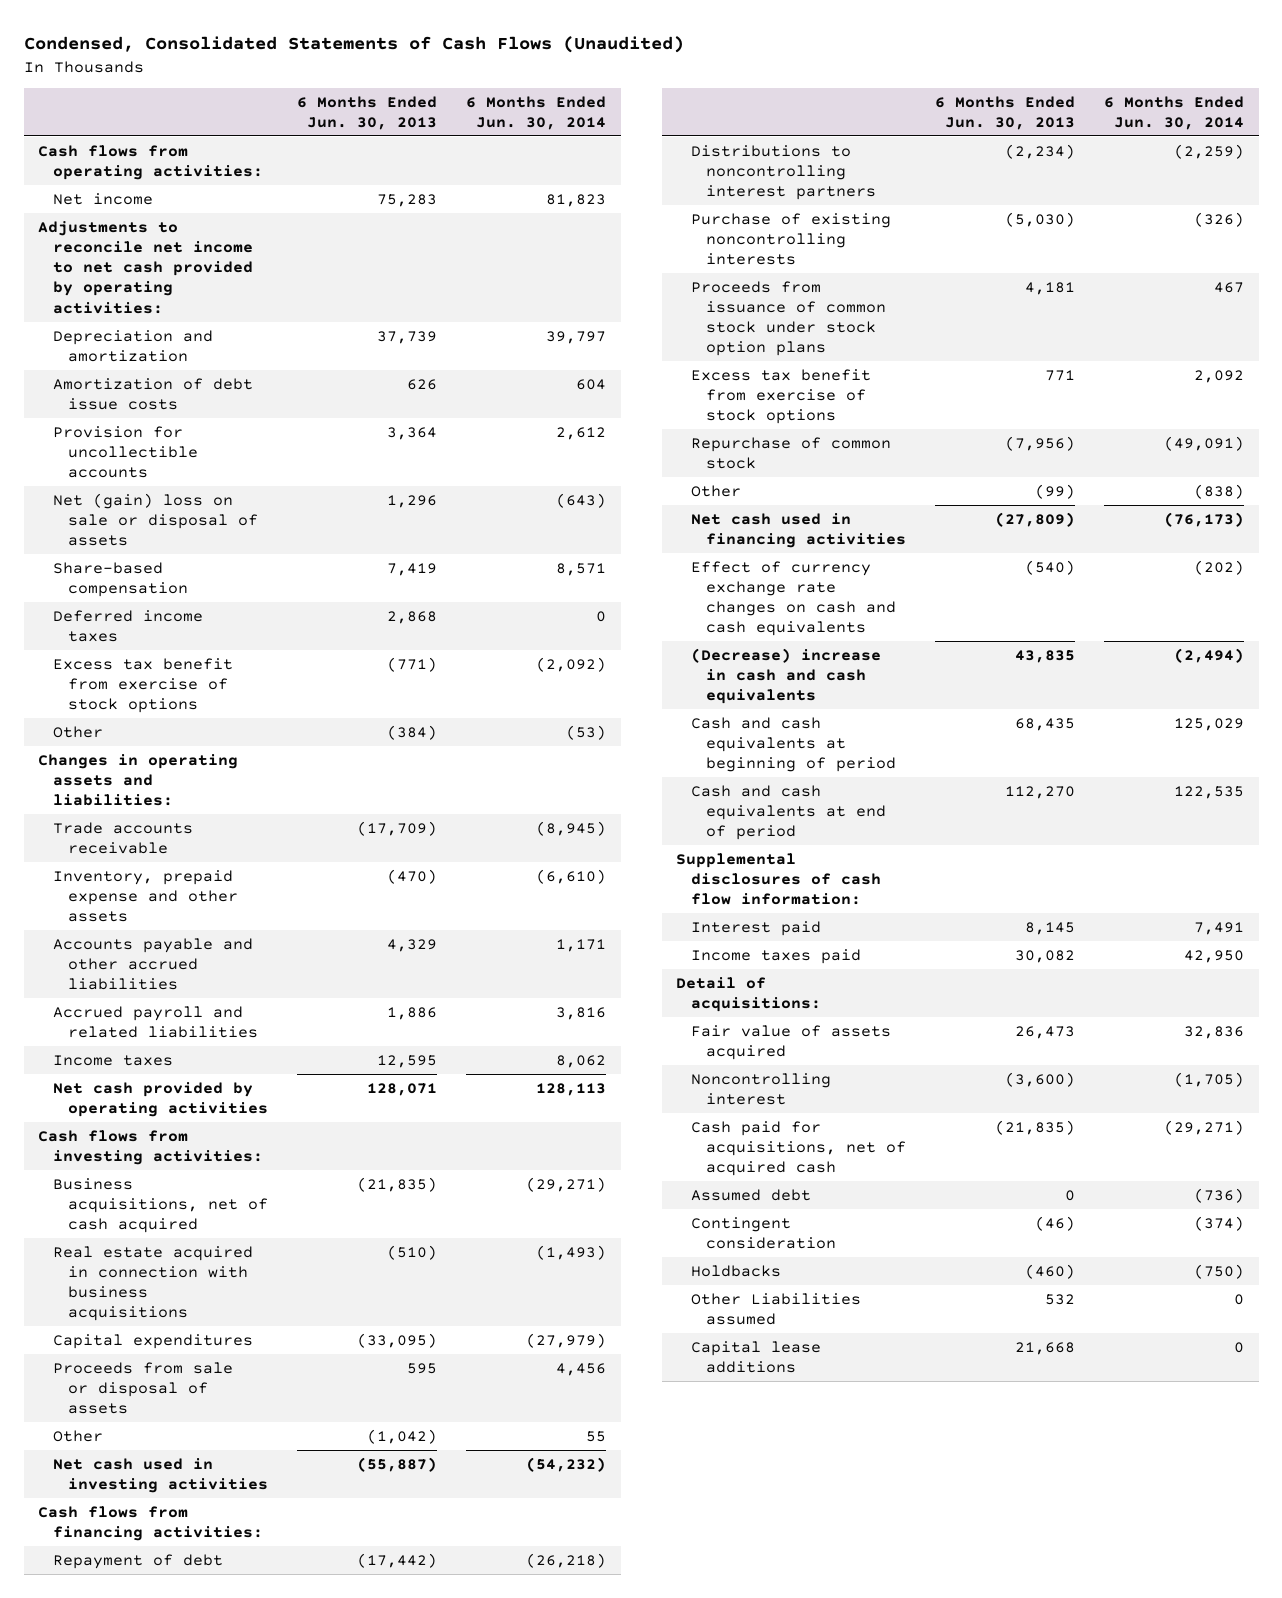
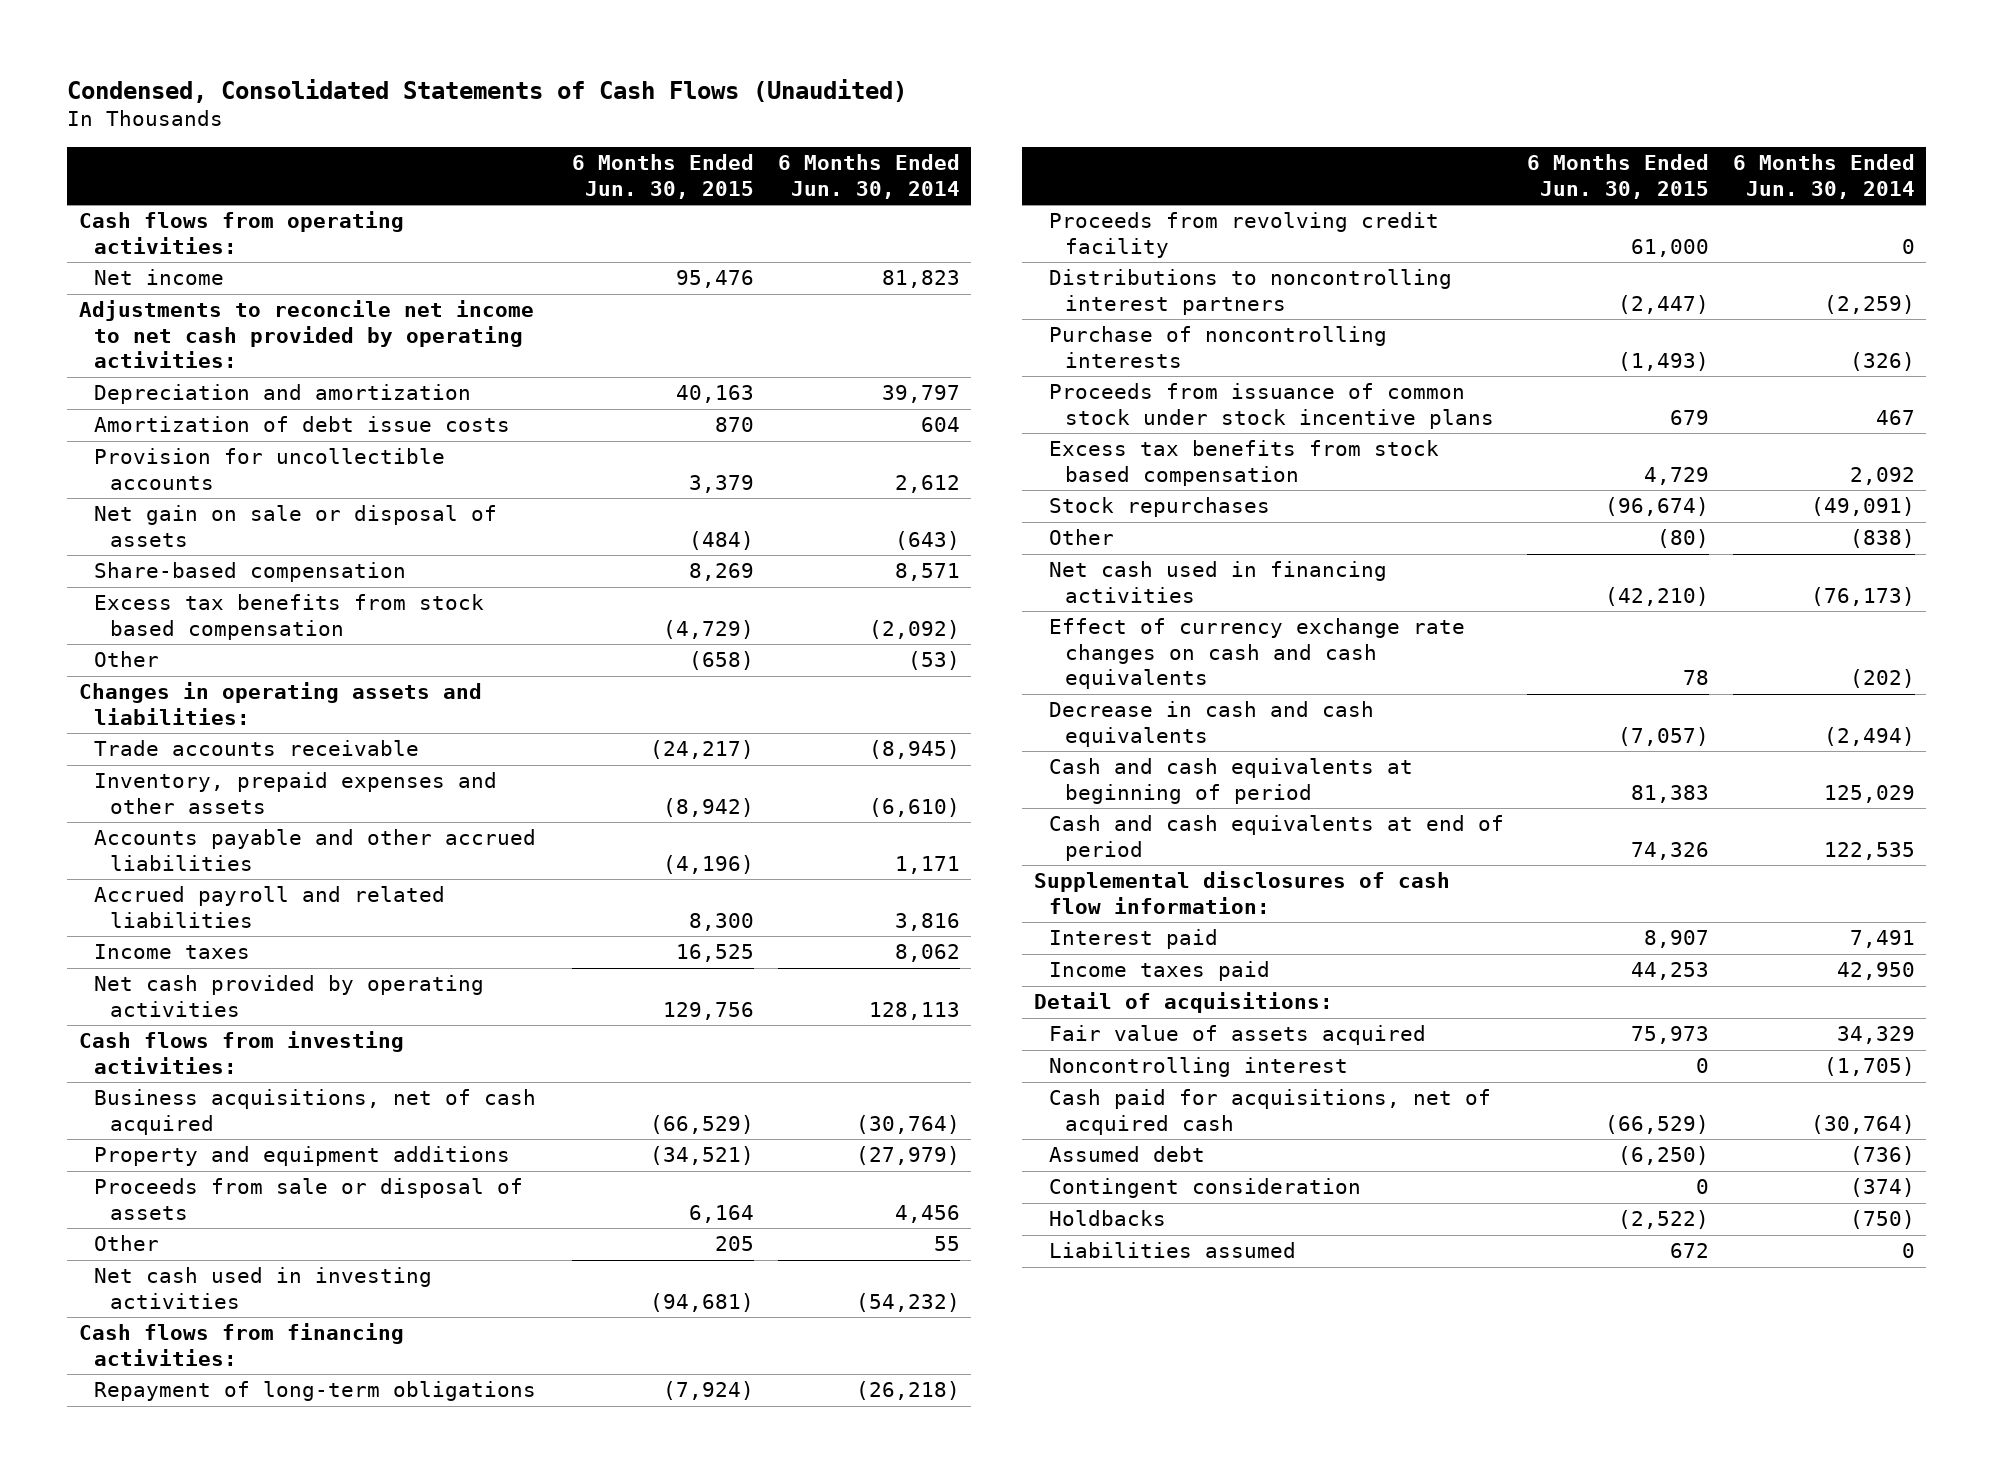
- | 6 Months Ended Jun. 30, 2013 | 6 Months Ended Jun. 30, 2014
+ | 6 Months Ended Jun. 30, 2015 | 6 Months Ended Jun. 30, 2014
- Net (gain) loss on sale or disposal of assets | 1,296 | (643)
+ Net gain on sale or disposal of assets | (484) | (643)
- Deferred income taxes | 2,868 | 0
- Excess tax benefit from exercise of stock options | (771) | (2,092)
+ Excess tax benefits from stock based compensation | (4,729) | (2,092)
- Inventory, prepaid expense and other assets | (470) | (6,610)
+ Inventory, prepaid expenses and other assets | (8,942) | (6,610)
- Business acquisitions, net of cash acquired | (21,835) | (29,271)
- Real estate acquired in connection with business acquisitions | (510) | (1,493)
- Capital expenditures | (33,095) | (27,979)
+ Business acquisitions, net of cash acquired | (66,529) | (30,764)
+ Property and equipment additions | (34,521) | (27,979)
- Repayment of debt | (17,442) | (26,218)
+ Repayment of long-term obligations | (7,924) | (26,218)
+ Proceeds from revolving credit facility | 61,000 | 0
- Purchase of existing noncontrolling interests | (5,030) | (326)
- Proceeds from issuance of common stock under stock option plans | 4,181 | 467
- Excess tax benefit from exercise of stock options | 771 | 2,092
- Repurchase of common stock | (7,956) | (49,091)
+ Purchase of noncontrolling interests | (1,493) | (326)
+ Proceeds from issuance of common stock under stock incentive plans | 679 | 467
+ Excess tax benefits from stock based compensation | 4,729 | 2,092
+ Stock repurchases | (96,674) | (49,091)
- (Decrease) increase in cash and cash equivalents | 43,835 | (2,494)
+ Decrease in cash and cash equivalents | (7,057) | (2,494)
- Fair value of assets acquired | 26,473 | 32,836
+ Fair value of assets acquired | 75,973 | 34,329
- Cash paid for acquisitions, net of acquired cash | (21,835) | (29,271)
+ Cash paid for acquisitions, net of acquired cash | (66,529) | (30,764)
- Other Liabilities assumed | 532 | 0
- Capital lease additions | 21,668 | 0
+ Liabilities assumed | 672 | 0

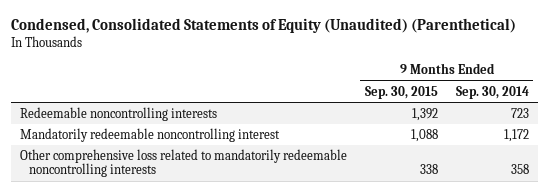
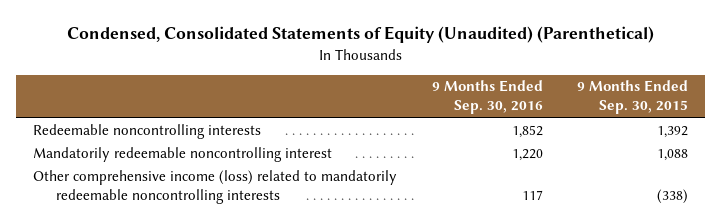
- | 9 Months Ended Sep. 30, 2015 | 9 Months Ended Sep. 30, 2014
+ | 9 Months Ended Sep. 30, 2016 | 9 Months Ended Sep. 30, 2015
- Other comprehensive loss related to mandatorily redeemable noncontrolling interests | 338 | 358
+ Other comprehensive income (loss) related to mandatorily redeemable noncontrolling interests | 117 | (338)

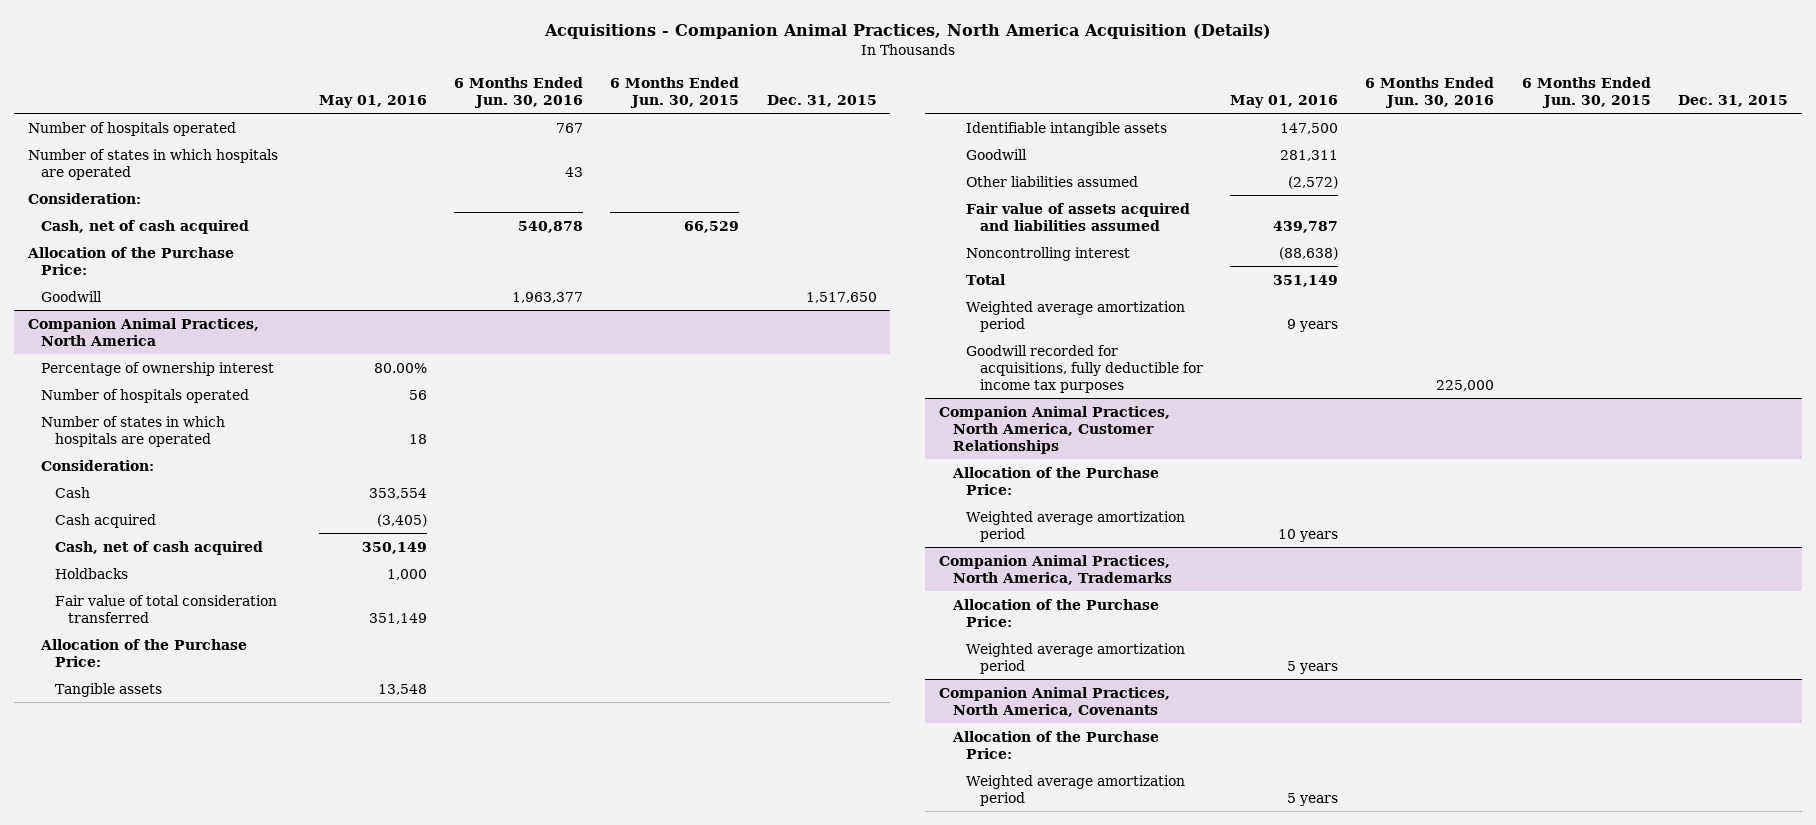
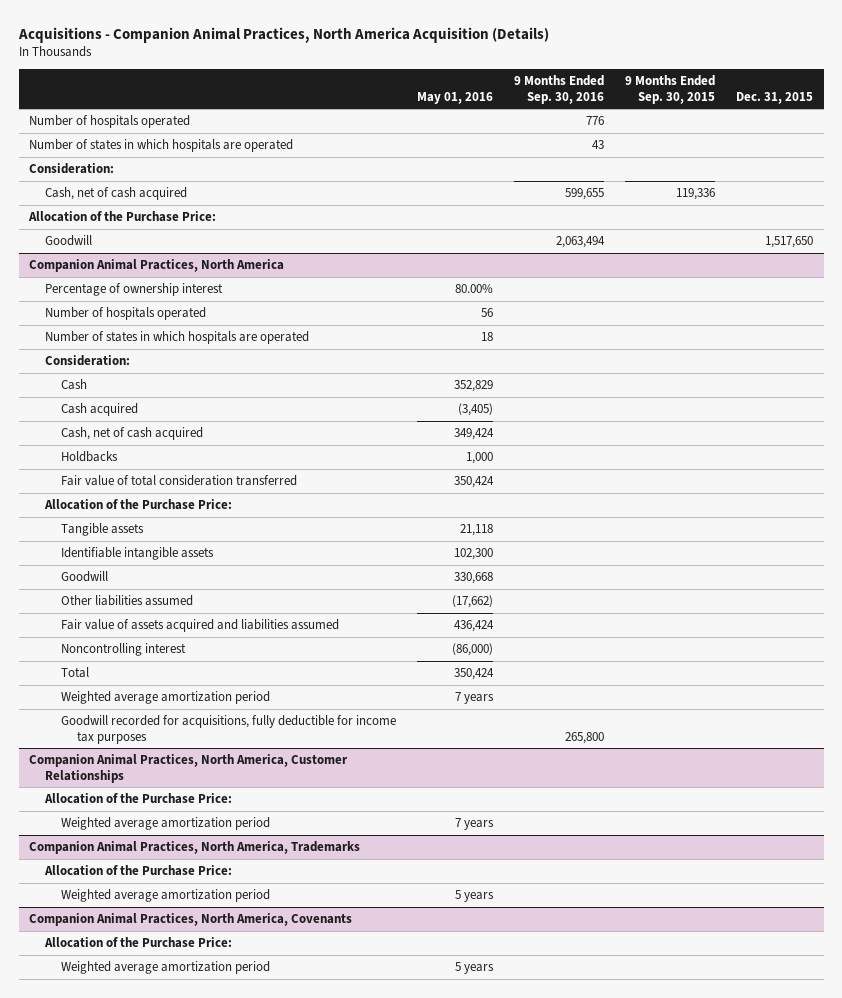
- | May 01, 2016 | 6 Months Ended Jun. 30, 2016 | 6 Months Ended Jun. 30, 2015 | Dec. 31, 2015
+ | May 01, 2016 | 9 Months Ended Sep. 30, 2016 | 9 Months Ended Sep. 30, 2015 | Dec. 31, 2015
@ Companion Animal Practices, North America
- Cash | 353,554 | | |
+ Cash | 352,829 | | |
- Cash, net of cash acquired | 350,149 | | |
+ Cash, net of cash acquired | 349,424 | | |
- Fair value of total consideration transferred | 351,149 | | |
+ Fair value of total consideration transferred | 350,424 | | |
- Tangible assets | 13,548 | | |
- Identifiable intangible assets | 147,500 | | |
- Goodwill | 281,311 | | |
- Other liabilities assumed | (2,572) | | |
- Fair value of assets acquired and liabilities assumed | 439,787 | | |
- Noncontrolling interest | (88,638) | | |
- Total | 351,149 | | |
- Weighted average amortization period | 9 years | | |
+ Tangible assets | 21,118 | | |
+ Identifiable intangible assets | 102,300 | | |
+ Goodwill | 330,668 | | |
+ Other liabilities assumed | (17,662) | | |
+ Fair value of assets acquired and liabilities assumed | 436,424 | | |
+ Noncontrolling interest | (86,000) | | |
+ Total | 350,424 | | |
+ Weighted average amortization period | 7 years | | |
@ Companion Animal Practices, North America, Customer Relationships
- Weighted average amortization period | 10 years | | |
+ Weighted average amortization period | 7 years | | |

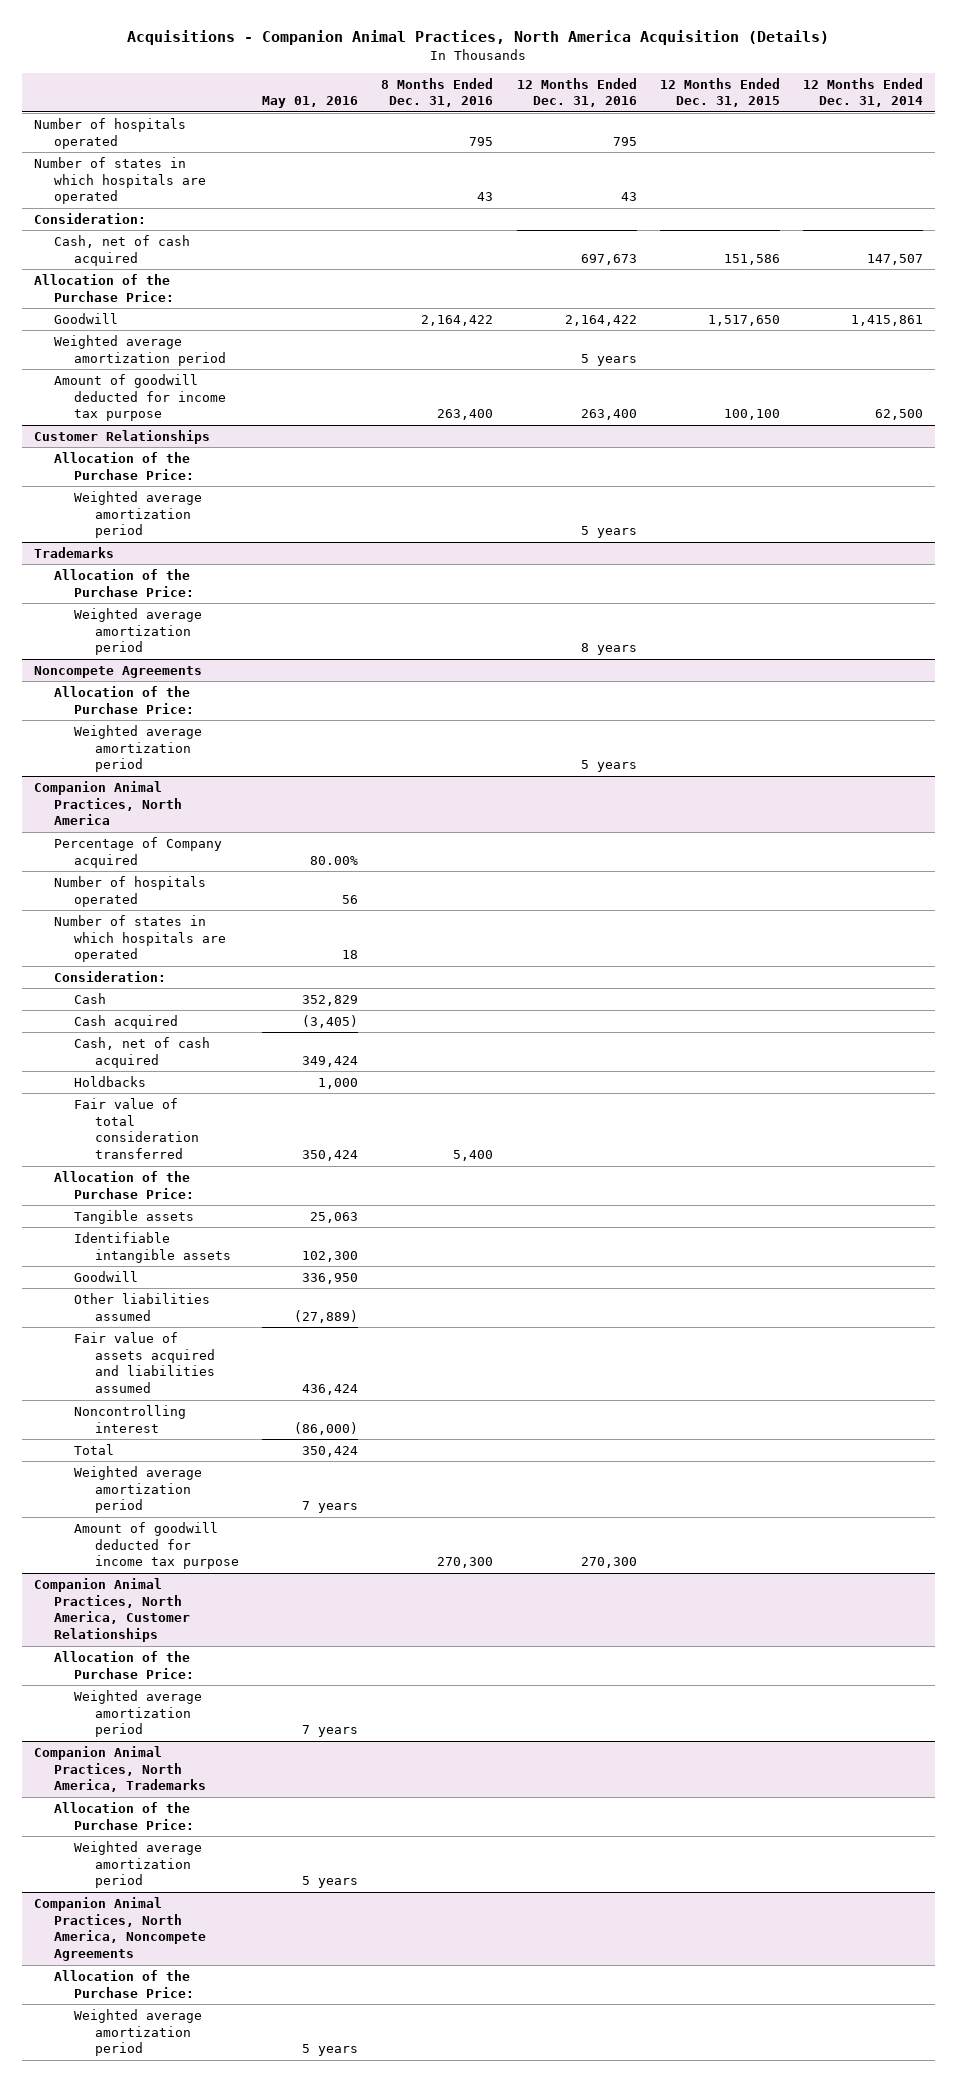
- | May 01, 2016 | 9 Months Ended Sep. 30, 2016 | 9 Months Ended Sep. 30, 2015 | Dec. 31, 2015
+ | May 01, 2016 | 8 Months Ended Dec. 31, 2016 | 12 Months Ended Dec. 31, 2016 | 12 Months Ended Dec. 31, 2015 | 12 Months Ended Dec. 31, 2014
+ Weighted average amortization period | | | 5 years | |
+ Amount of goodwill deducted for income tax purpose | | 263,400 | 263,400 | 100,100 | 62,500
+ Customer Relationships
+ Allocation of the Purchase Price:
+ Weighted average amortization period | | | 5 years | |
+ Trademarks
+ Allocation of the Purchase Price:
+ Weighted average amortization period | | | 8 years | |
+ Noncompete Agreements
+ Allocation of the Purchase Price:
+ Weighted average amortization period | | | 5 years | |
@ Companion Animal Practices, North America
- Percentage of ownership interest | 80.00% | | |
+ Percentage of Company acquired | 80.00% | | | |
- Tangible assets | 21,118 | | |
+ Tangible assets | 25,063 | | | |
- Goodwill | 330,668 | | |
- Other liabilities assumed | (17,662) | | |
+ Goodwill | 336,950 | | | |
+ Other liabilities assumed | (27,889) | | | |
- Goodwill recorded for acquisitions, fully deductible for income tax purposes | | 265,800 | |
+ Amount of goodwill deducted for income tax purpose | | 270,300 | 270,300 | |
- Companion Animal Practices, North America, Covenants
+ Companion Animal Practices, North America, Noncompete Agreements

